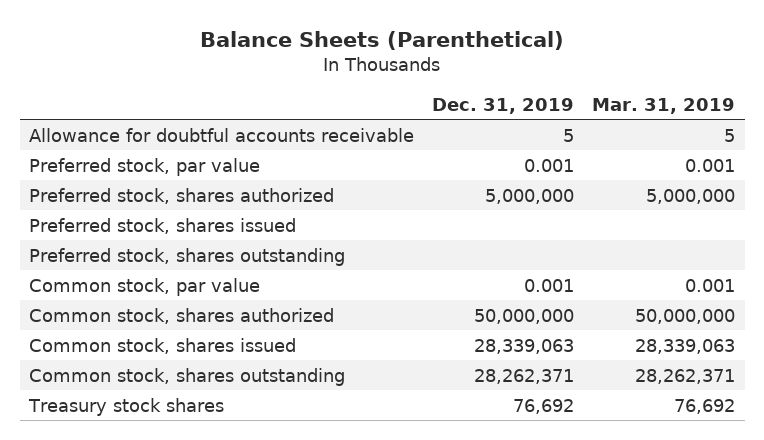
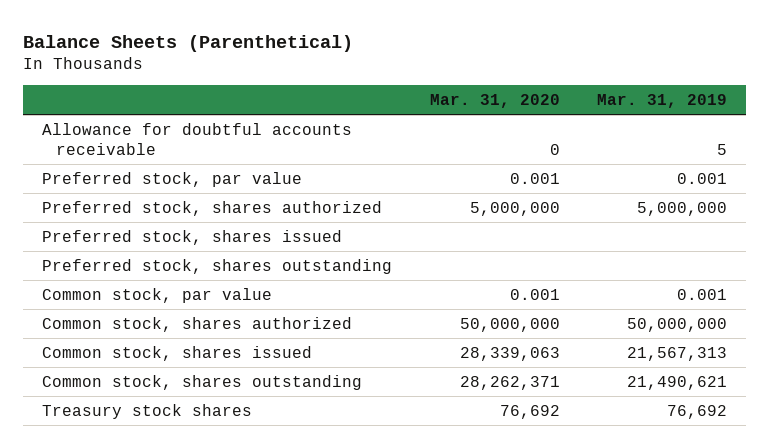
- | Dec. 31, 2019 | Mar. 31, 2019
+ | Mar. 31, 2020 | Mar. 31, 2019
- Common stock, shares issued | 28,339,063 | 28,339,063
- Common stock, shares outstanding | 28,262,371 | 28,262,371
+ Common stock, shares issued | 28,339,063 | 21,567,313
+ Common stock, shares outstanding | 28,262,371 | 21,490,621

